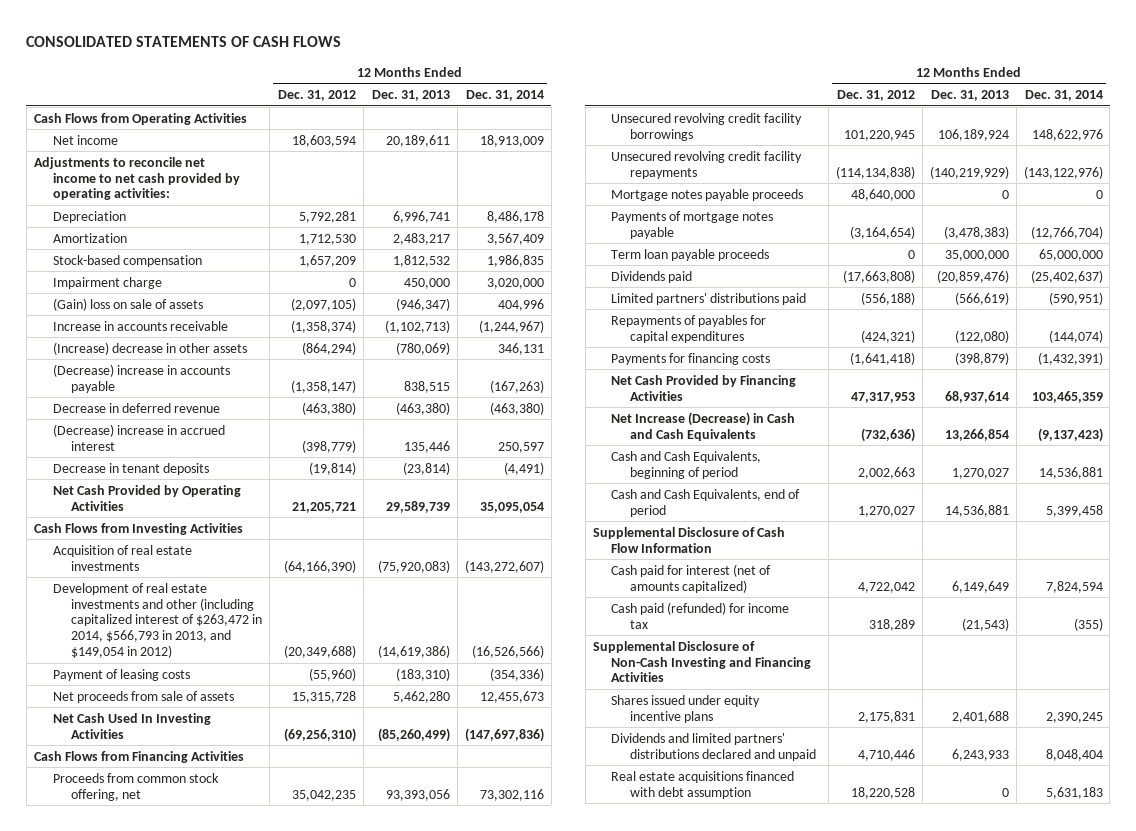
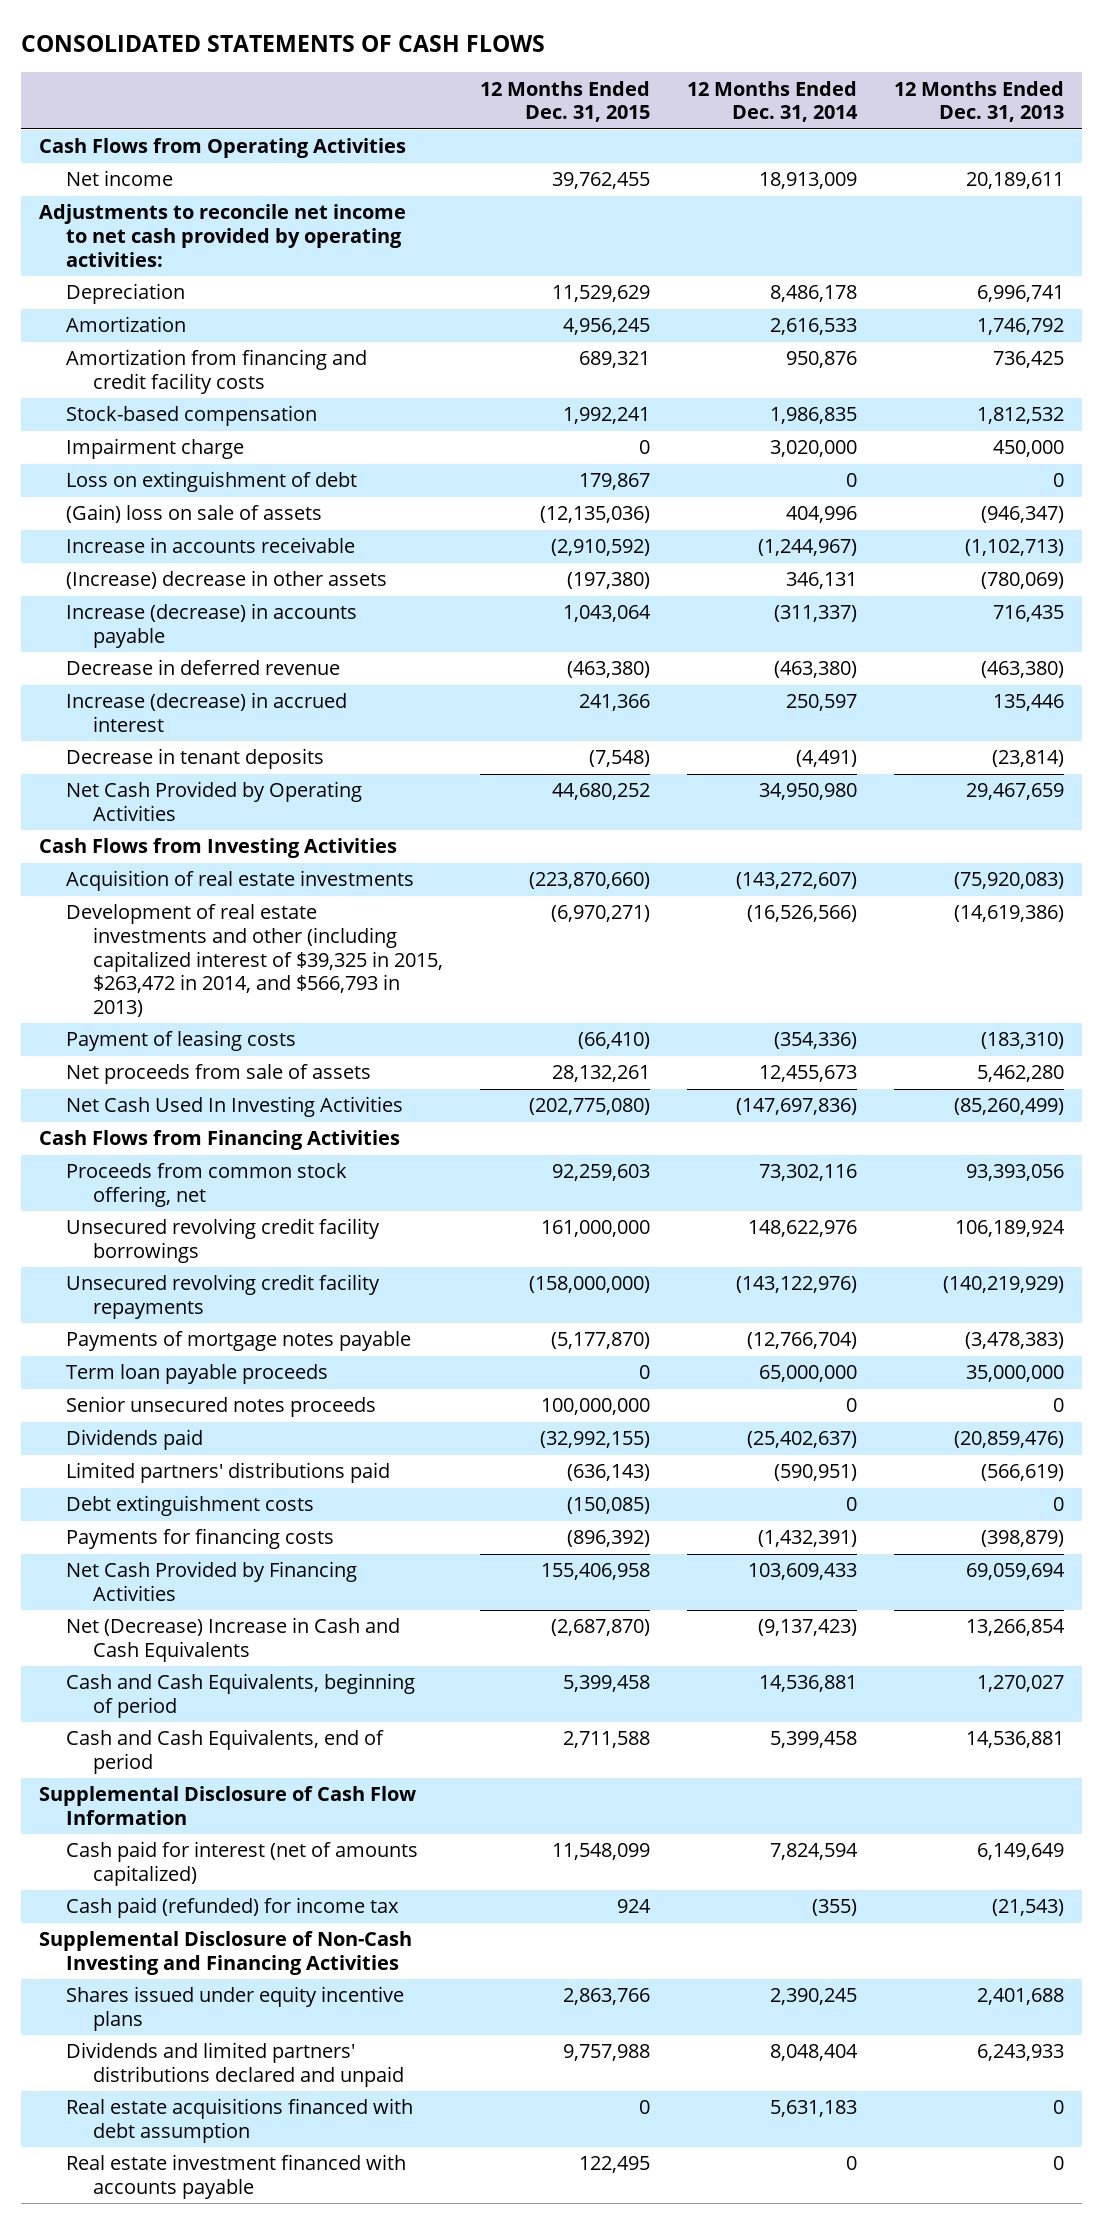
- | 12 Months Ended Dec. 31, 2012 | 12 Months Ended Dec. 31, 2013 | 12 Months Ended Dec. 31, 2014
+ | 12 Months Ended Dec. 31, 2015 | 12 Months Ended Dec. 31, 2014 | 12 Months Ended Dec. 31, 2013
- Amortization | 1,712,530 | 2,483,217 | 3,567,409
+ Amortization | 4,956,245 | 2,616,533 | 1,746,792
+ Amortization from financing and credit facility costs | 689,321 | 950,876 | 736,425
+ Loss on extinguishment of debt | 179,867 | 0 | 0
- (Decrease) increase in accounts payable | (1,358,147) | 838,515 | (167,263)
+ Increase (decrease) in accounts payable | 1,043,064 | (311,337) | 716,435
- (Decrease) increase in accrued interest | (398,779) | 135,446 | 250,597
+ Increase (decrease) in accrued interest | 241,366 | 250,597 | 135,446
- Net Cash Provided by Operating Activities | 21,205,721 | 29,589,739 | 35,095,054
+ Net Cash Provided by Operating Activities | 44,680,252 | 34,950,980 | 29,467,659
- Development of real estate investments and other (including capitalized interest of $263,472 in 2014, $566,793 in 2013, and $149,054 in 2012) | (20,349,688) | (14,619,386) | (16,526,566)
+ Development of real estate investments and other (including capitalized interest of $39,325 in 2015, $263,472 in 2014, and $566,793 in 2013) | (6,970,271) | (16,526,566) | (14,619,386)
- Mortgage notes payable proceeds | 48,640,000 | 0 | 0
+ Senior unsecured notes proceeds | 100,000,000 | 0 | 0
- Repayments of payables for capital expenditures | (424,321) | (122,080) | (144,074)
+ Debt extinguishment costs | (150,085) | 0 | 0
- Net Cash Provided by Financing Activities | 47,317,953 | 68,937,614 | 103,465,359
- Net Increase (Decrease) in Cash and Cash Equivalents | (732,636) | 13,266,854 | (9,137,423)
+ Net Cash Provided by Financing Activities | 155,406,958 | 103,609,433 | 69,059,694
+ Net (Decrease) Increase in Cash and Cash Equivalents | (2,687,870) | (9,137,423) | 13,266,854
+ Real estate investment financed with accounts payable | 122,495 | 0 | 0

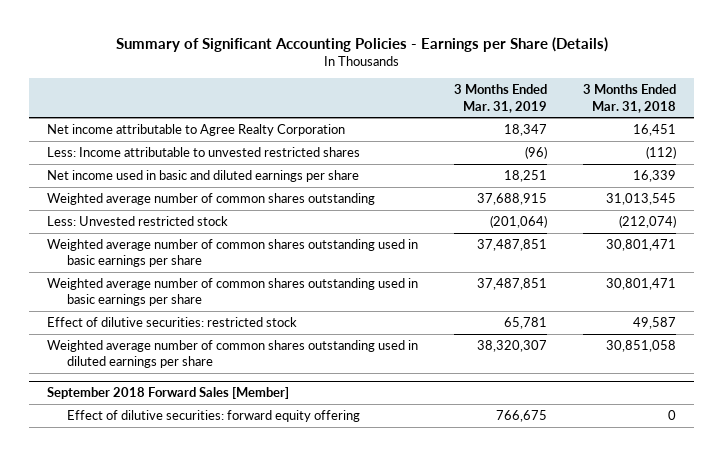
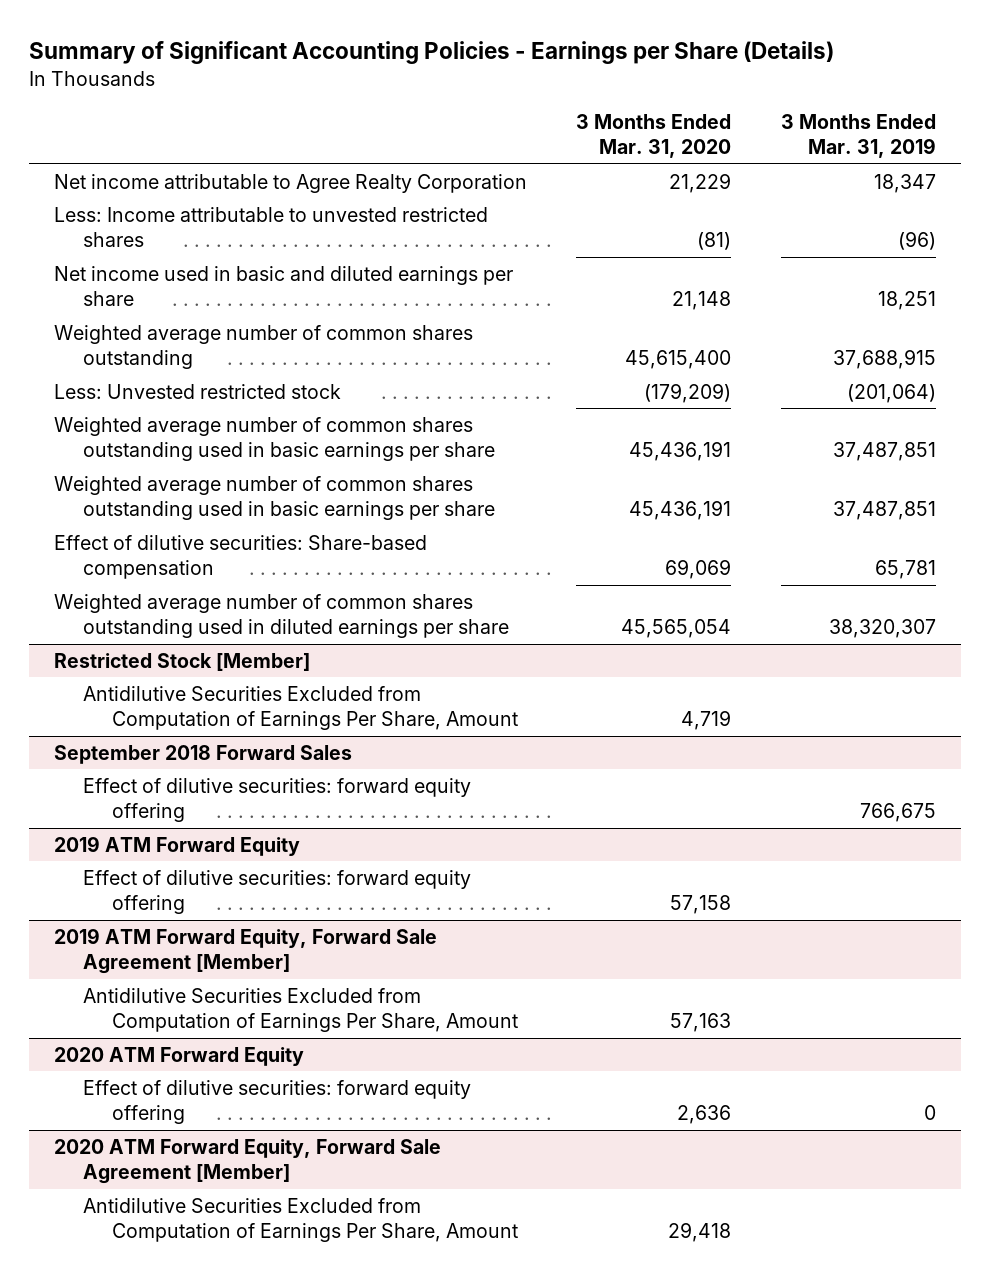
- | 3 Months Ended Mar. 31, 2019 | 3 Months Ended Mar. 31, 2018
+ | 3 Months Ended Mar. 31, 2020 | 3 Months Ended Mar. 31, 2019
- Effect of dilutive securities: restricted stock | 65,781 | 49,587
+ Effect of dilutive securities: Share-based compensation | 69,069 | 65,781
- September 2018 Forward Sales [Member]
+ Restricted Stock [Member]
+ Antidilutive Securities Excluded from Computation of Earnings Per Share, Amount | 4,719 |
+ September 2018 Forward Sales
+ 2019 ATM Forward Equity
+ Effect of dilutive securities: forward equity offering | 57,158 |
+ 2019 ATM Forward Equity, Forward Sale Agreement [Member]
+ Antidilutive Securities Excluded from Computation of Earnings Per Share, Amount | 57,163 |
+ 2020 ATM Forward Equity
+ Effect of dilutive securities: forward equity offering | 2,636 | 0
+ 2020 ATM Forward Equity, Forward Sale Agreement [Member]
+ Antidilutive Securities Excluded from Computation of Earnings Per Share, Amount | 29,418 |

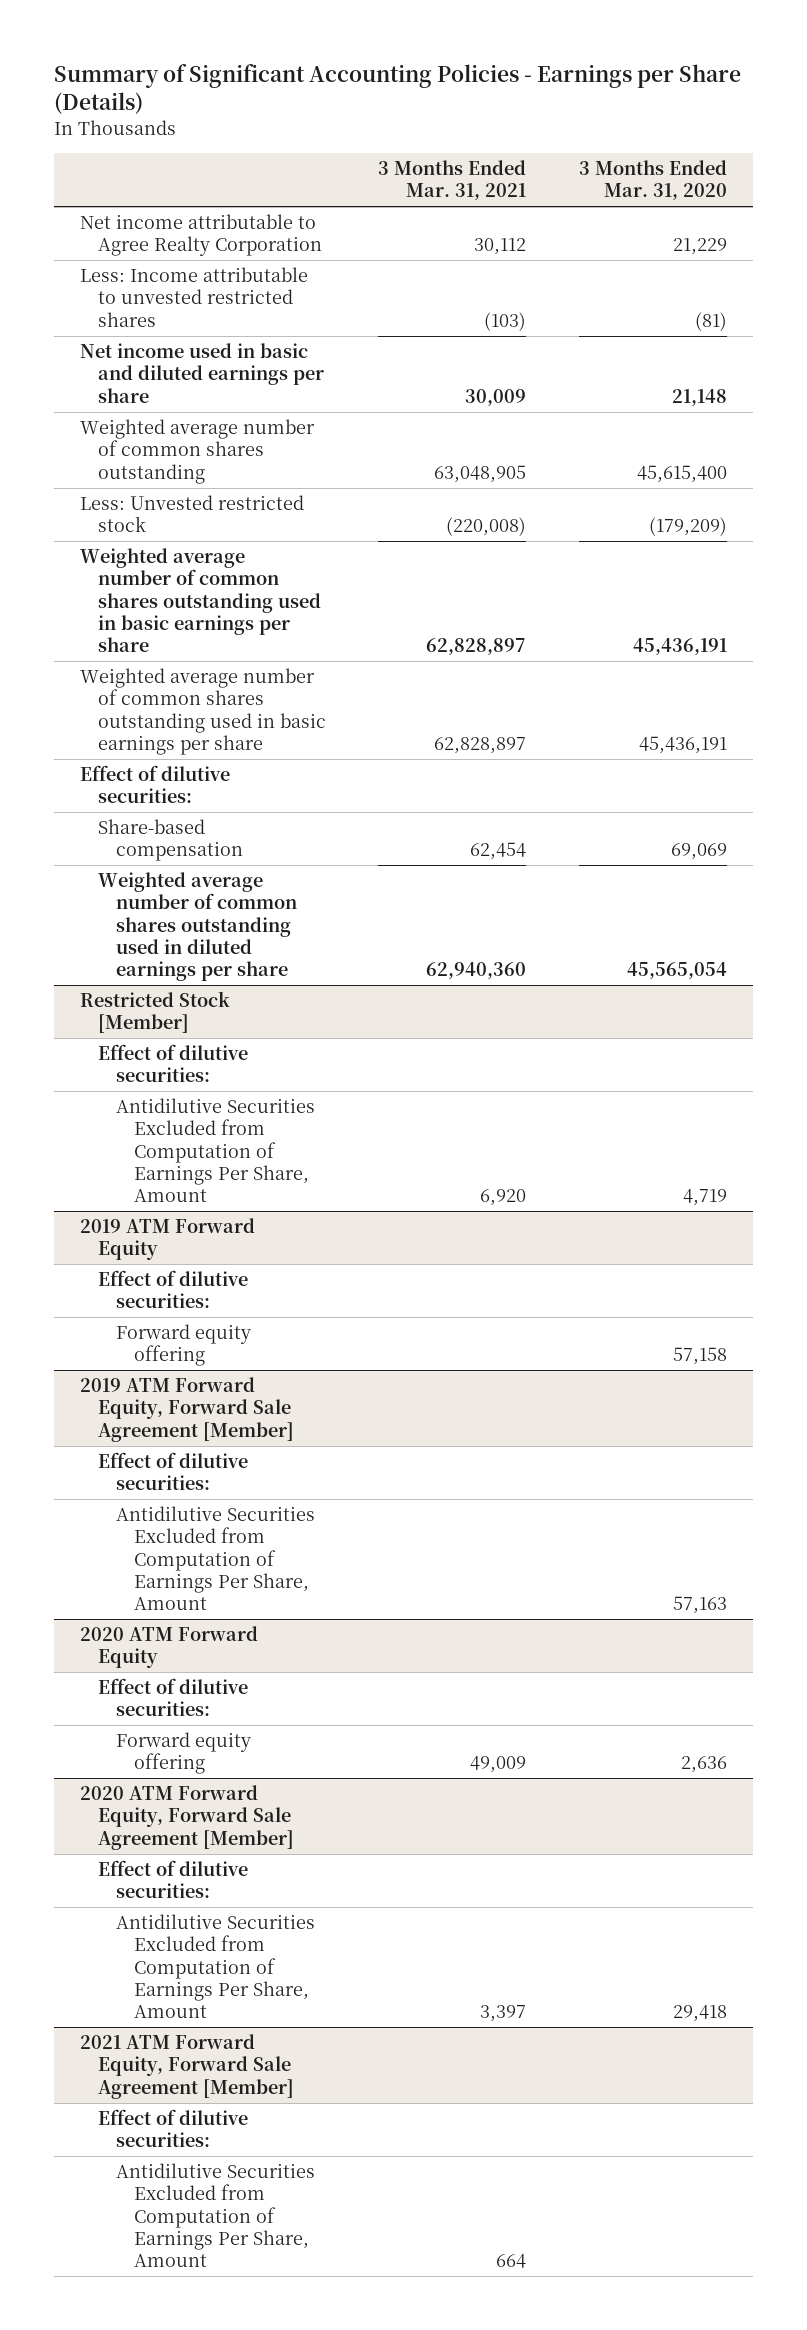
- | 3 Months Ended Mar. 31, 2020 | 3 Months Ended Mar. 31, 2019
+ | 3 Months Ended Mar. 31, 2021 | 3 Months Ended Mar. 31, 2020
- Effect of dilutive securities: Share-based compensation | 69,069 | 65,781
+ Effect of dilutive securities:
+ Share-based compensation | 62,454 | 69,069
@ Restricted Stock [Member]
+ Effect of dilutive securities:
- September 2018 Forward Sales
- Effect of dilutive securities: forward equity offering | | 766,675
@ 2019 ATM Forward Equity
- Effect of dilutive securities: forward equity offering | 57,158 |
+ Effect of dilutive securities:
+ Forward equity offering | | 57,158
@ 2019 ATM Forward Equity, Forward Sale Agreement [Member]
+ Effect of dilutive securities:
@ 2020 ATM Forward Equity
- Effect of dilutive securities: forward equity offering | 2,636 | 0
+ Effect of dilutive securities:
+ Forward equity offering | 49,009 | 2,636
@ 2020 ATM Forward Equity, Forward Sale Agreement [Member]
+ Effect of dilutive securities:
+ 2021 ATM Forward Equity, Forward Sale Agreement [Member]
+ Effect of dilutive securities:
+ Antidilutive Securities Excluded from Computation of Earnings Per Share, Amount | 664 |

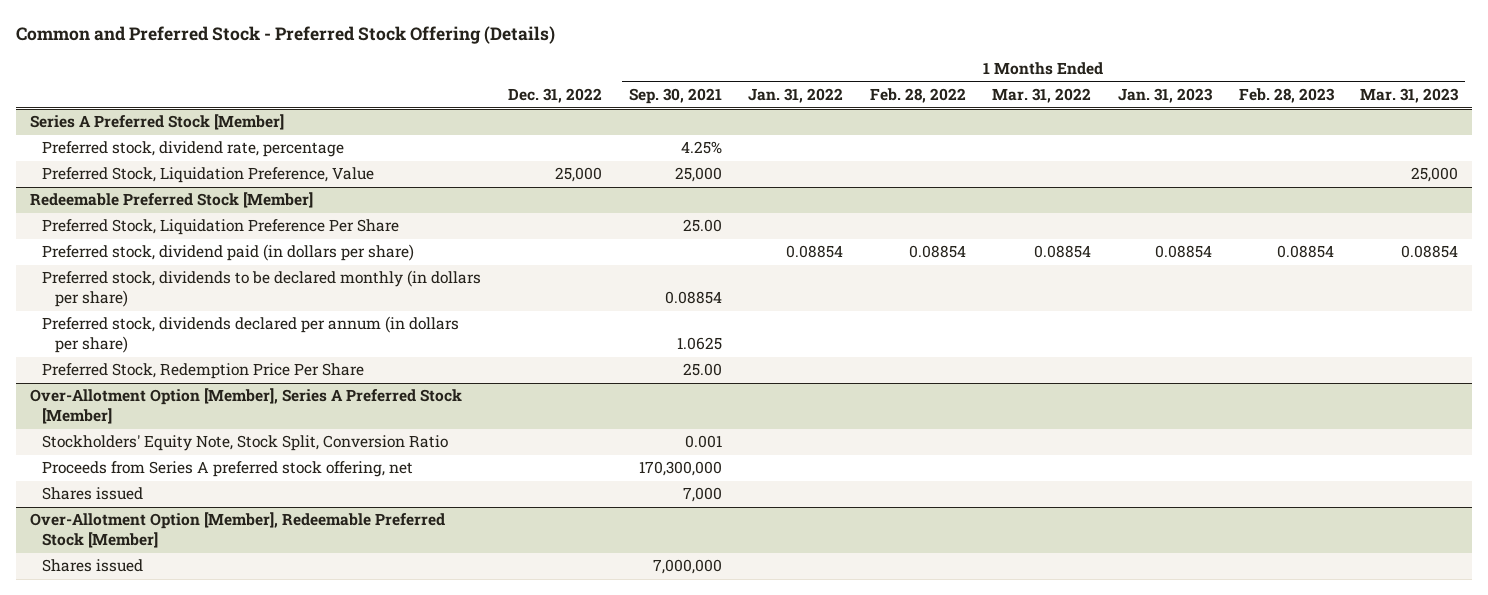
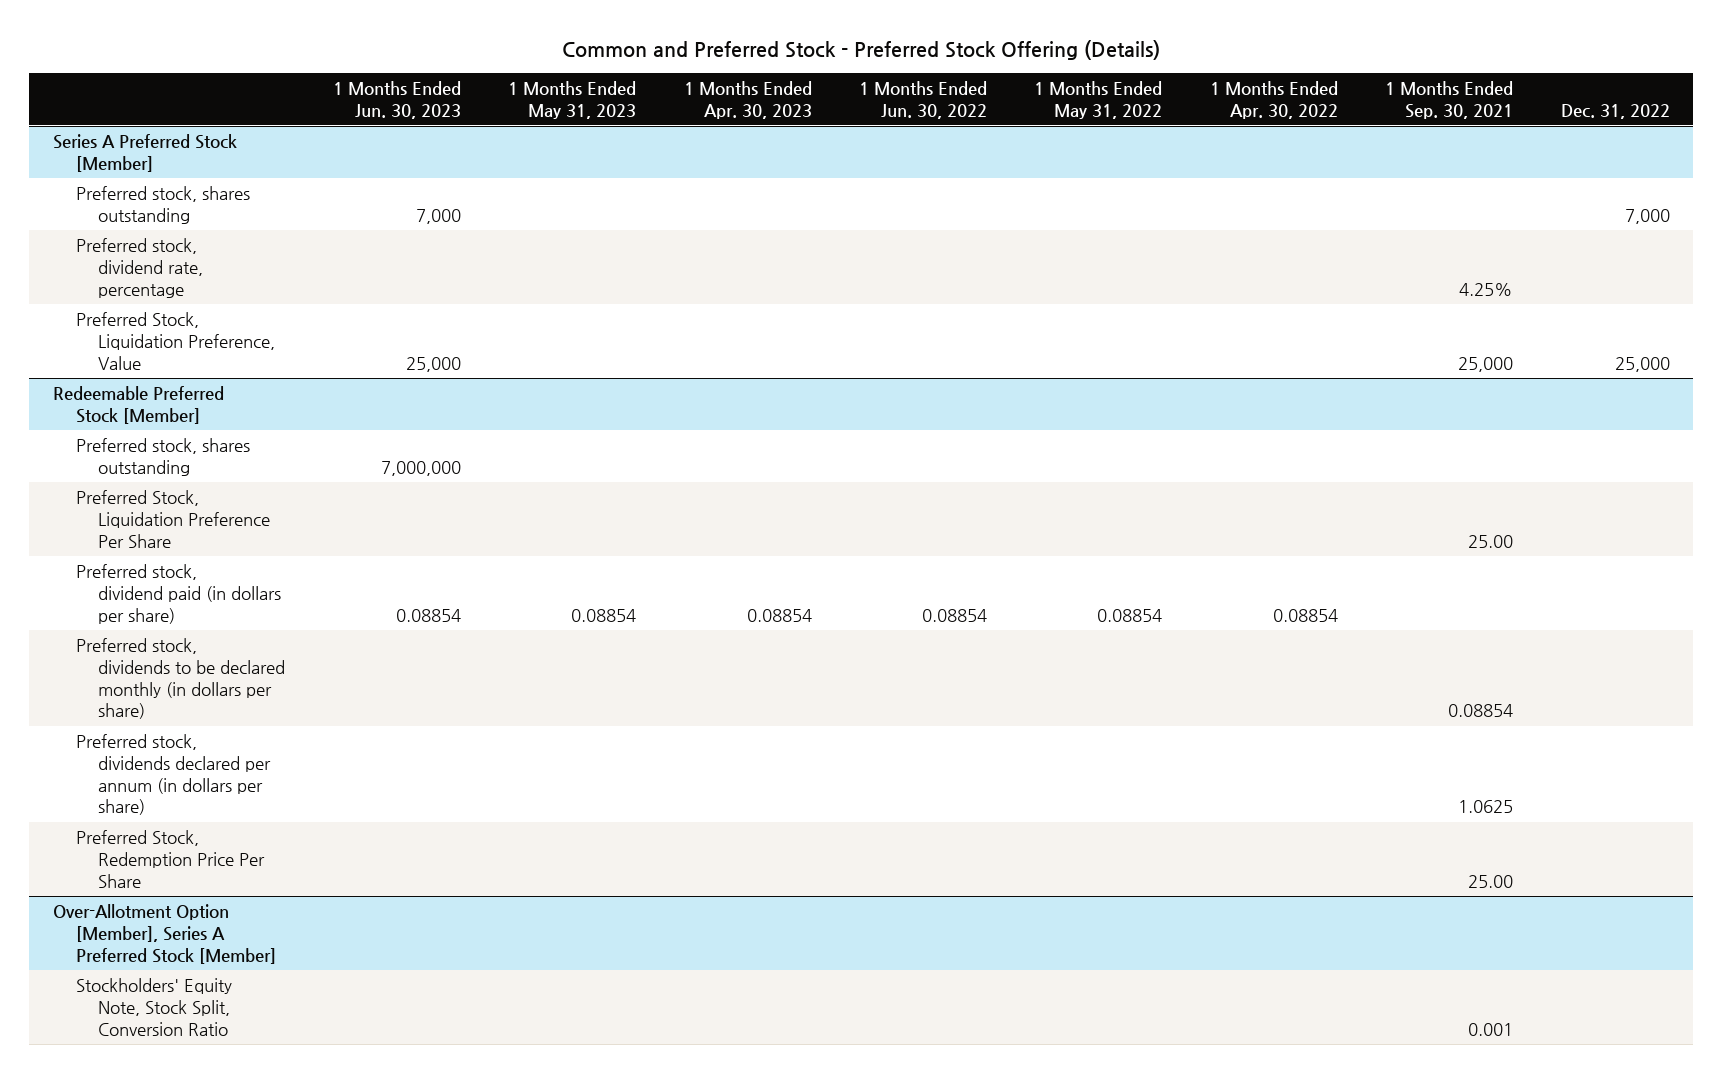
- | Dec. 31, 2022 | 1 Months Ended Sep. 30, 2021 | 1 Months Ended Jan. 31, 2022 | 1 Months Ended Feb. 28, 2022 | 1 Months Ended Mar. 31, 2022 | 1 Months Ended Jan. 31, 2023 | 1 Months Ended Feb. 28, 2023 | 1 Months Ended Mar. 31, 2023
+ | 1 Months Ended Jun. 30, 2023 | 1 Months Ended May 31, 2023 | 1 Months Ended Apr. 30, 2023 | 1 Months Ended Jun. 30, 2022 | 1 Months Ended May 31, 2022 | 1 Months Ended Apr. 30, 2022 | 1 Months Ended Sep. 30, 2021 | Dec. 31, 2022
@ Series A Preferred Stock [Member]
+ Preferred stock, shares outstanding | 7,000 | | | | | | | 7,000
@ Redeemable Preferred Stock [Member]
+ Preferred stock, shares outstanding | 7,000,000 | | | | | | |
@ Over-Allotment Option [Member], Series A Preferred Stock [Member]
- Proceeds from Series A preferred stock offering, net | | 170,300,000 | | | | | |
- Shares issued | | 7,000 | | | | | |
- Over-Allotment Option [Member], Redeemable Preferred Stock [Member]
- Shares issued | | 7,000,000 | | | | | |

